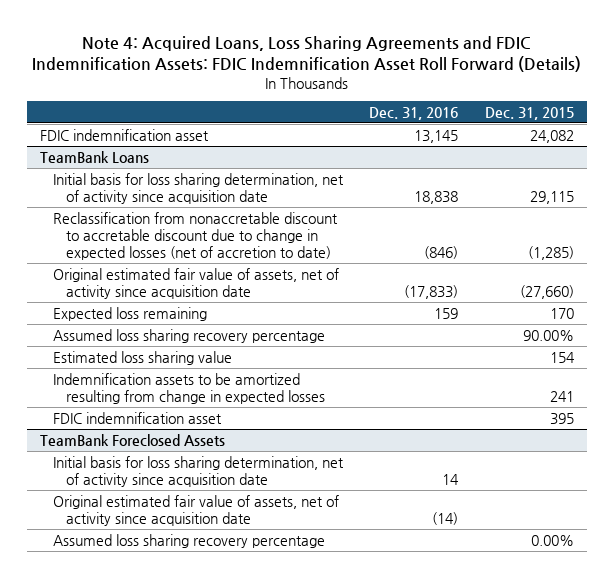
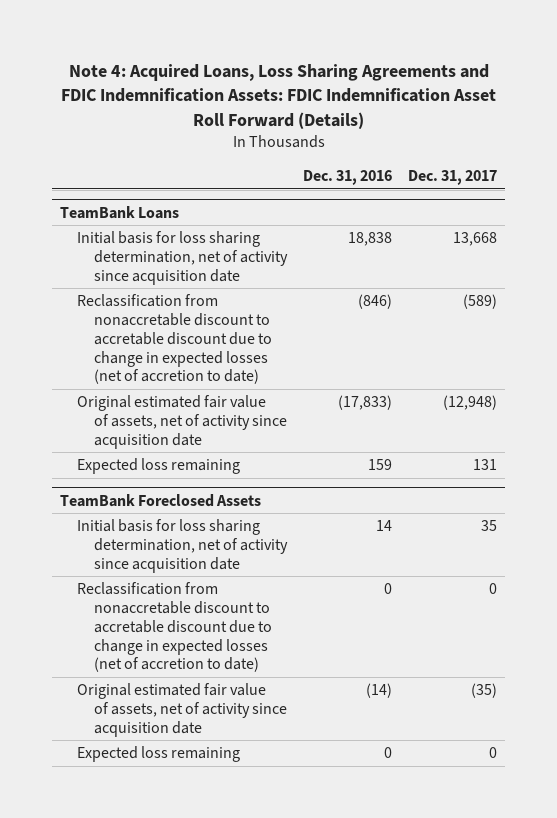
- | Dec. 31, 2016 | Dec. 31, 2015
+ | Dec. 31, 2016 | Dec. 31, 2017
- FDIC indemnification asset | 13,145 | 24,082
@ TeamBank Loans
- Assumed loss sharing recovery percentage | | 90.00%
- Estimated loss sharing value | | 154
- Indemnification assets to be amortized resulting from change in expected losses | | 241
- FDIC indemnification asset | | 395
@ TeamBank Foreclosed Assets
+ Reclassification from nonaccretable discount to accretable discount due to change in expected losses (net of accretion to date) | 0 | 0
- Assumed loss sharing recovery percentage | | 0.00%
+ Expected loss remaining | 0 | 0

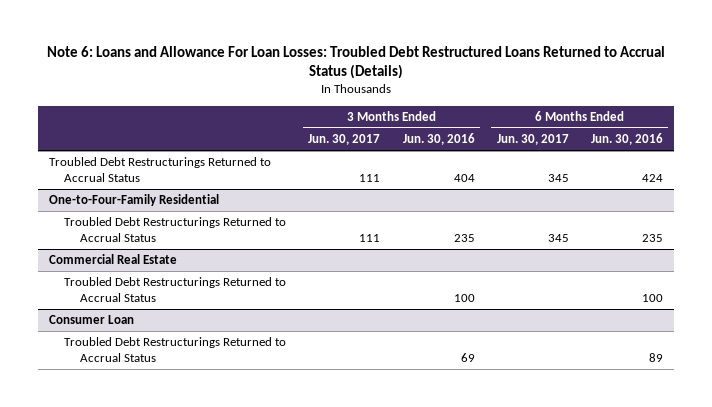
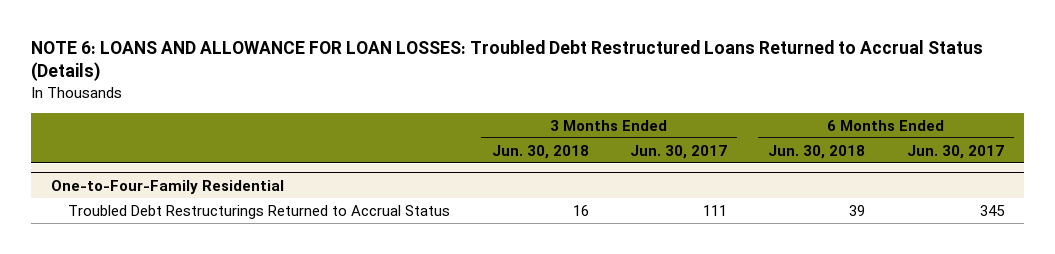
- Note 6: Loans and Allowance For Loan Losses: Troubled Debt Restructured Loans Returned to Accrual Status (Details)
+ NOTE 6: LOANS AND ALLOWANCE FOR LOAN LOSSES: Troubled Debt Restructured Loans Returned to Accrual Status (Details)
- | 3 Months Ended Jun. 30, 2017 | 3 Months Ended Jun. 30, 2016 | 6 Months Ended Jun. 30, 2017 | 6 Months Ended Jun. 30, 2016
+ | 3 Months Ended Jun. 30, 2018 | 3 Months Ended Jun. 30, 2017 | 6 Months Ended Jun. 30, 2018 | 6 Months Ended Jun. 30, 2017
- Troubled Debt Restructurings Returned to Accrual Status | 111 | 404 | 345 | 424
- Commercial Real Estate
- Troubled Debt Restructurings Returned to Accrual Status | | 100 | | 100
- Consumer Loan
- Troubled Debt Restructurings Returned to Accrual Status | | 69 | | 89

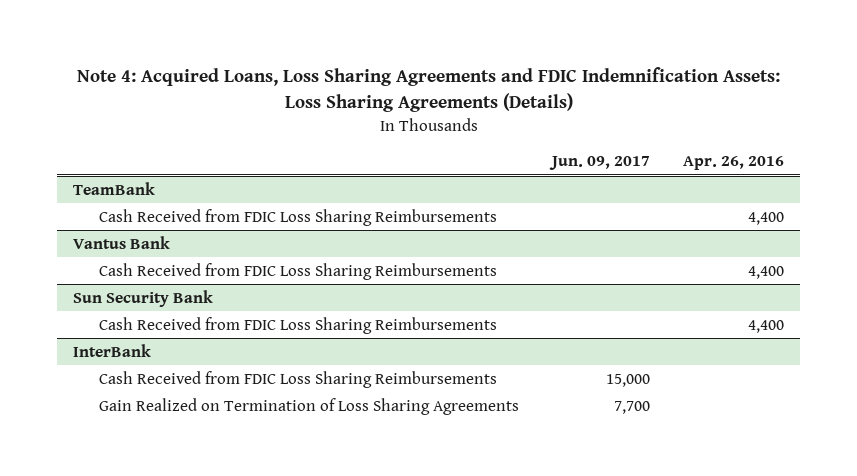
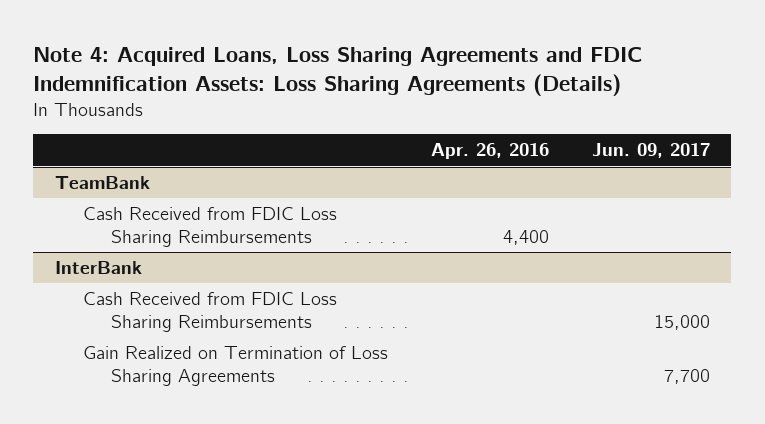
- | Jun. 09, 2017 | Apr. 26, 2016
+ | Apr. 26, 2016 | Jun. 09, 2017
- Vantus Bank
- Cash Received from FDIC Loss Sharing Reimbursements | | 4,400
- Sun Security Bank
- Cash Received from FDIC Loss Sharing Reimbursements | | 4,400

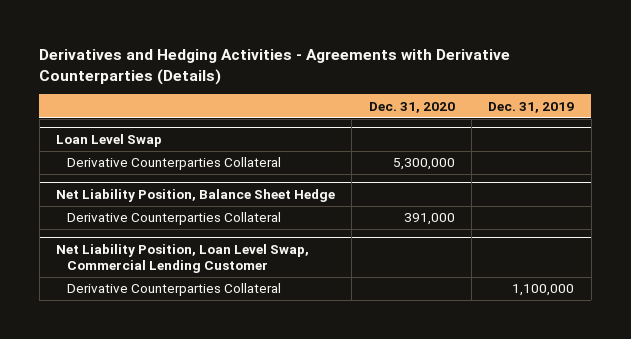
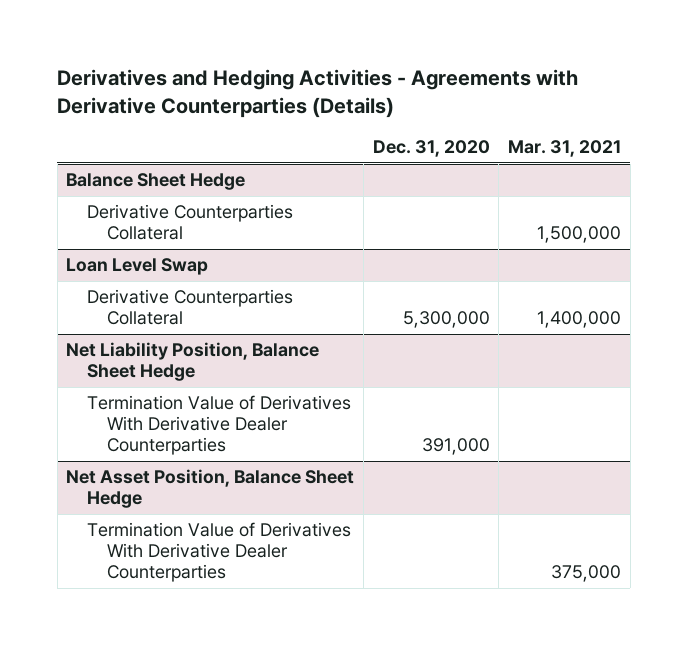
- | Dec. 31, 2020 | Dec. 31, 2019
+ | Dec. 31, 2020 | Mar. 31, 2021
+ Balance Sheet Hedge
+ Derivative Counterparties Collateral | | 1,500,000
@ Net Liability Position, Balance Sheet Hedge
- Derivative Counterparties Collateral | 391,000 |
- Net Liability Position, Loan Level Swap, Commercial Lending Customer
- Derivative Counterparties Collateral | | 1,100,000
@ Net Liability Position, Balance Sheet Hedge
+ Termination Value of Derivatives With Derivative Dealer Counterparties | 391,000 |
+ Net Asset Position, Balance Sheet Hedge
+ Termination Value of Derivatives With Derivative Dealer Counterparties | | 375,000

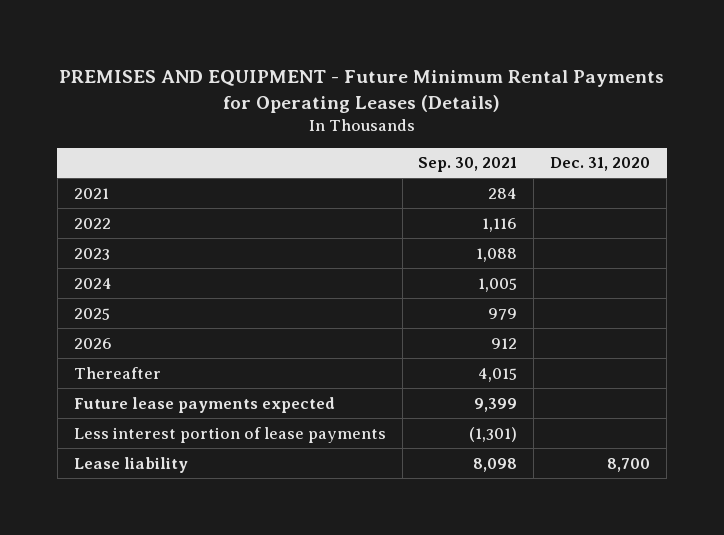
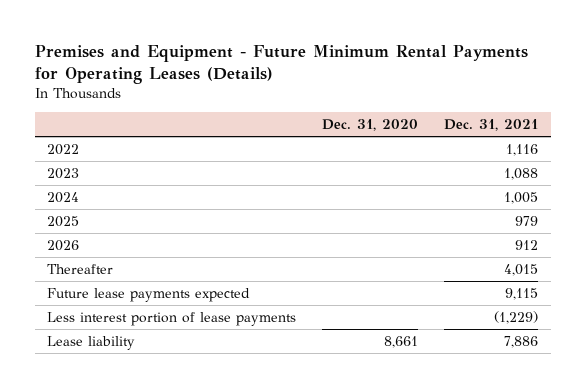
- PREMISES AND EQUIPMENT - Future Minimum Rental Payments for Operating Leases (Details)
+ Premises and Equipment - Future Minimum Rental Payments for Operating Leases (Details)
- | Sep. 30, 2021 | Dec. 31, 2020
+ | Dec. 31, 2020 | Dec. 31, 2021
- 2021 | 284 |
- Lease liability | 8,098 | 8,700
+ Lease liability | 8,661 | 7,886

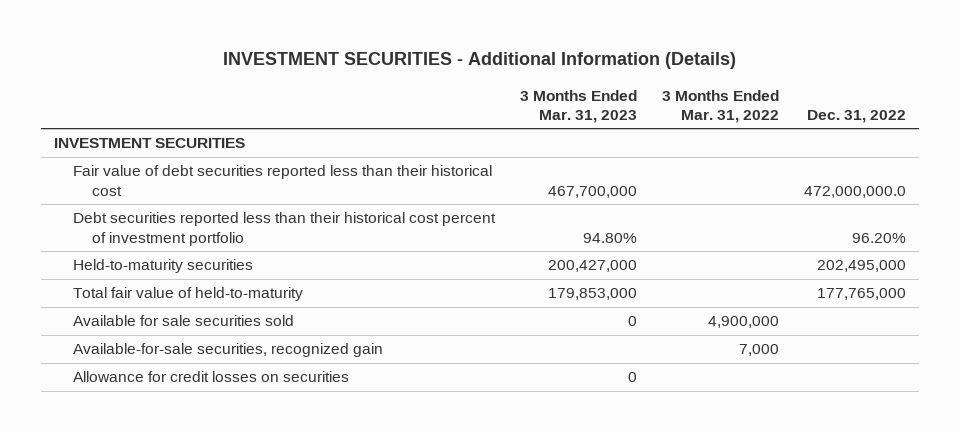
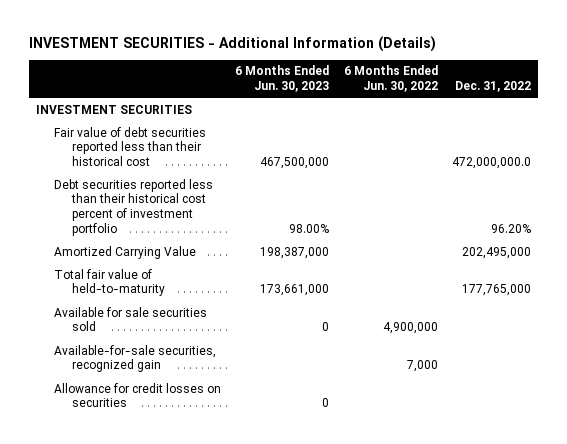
- | 3 Months Ended Mar. 31, 2023 | 3 Months Ended Mar. 31, 2022 | Dec. 31, 2022
+ | 6 Months Ended Jun. 30, 2023 | 6 Months Ended Jun. 30, 2022 | Dec. 31, 2022
- Held-to-maturity securities | 200,427,000 | | 202,495,000
+ Amortized Carrying Value | 198,387,000 | | 202,495,000

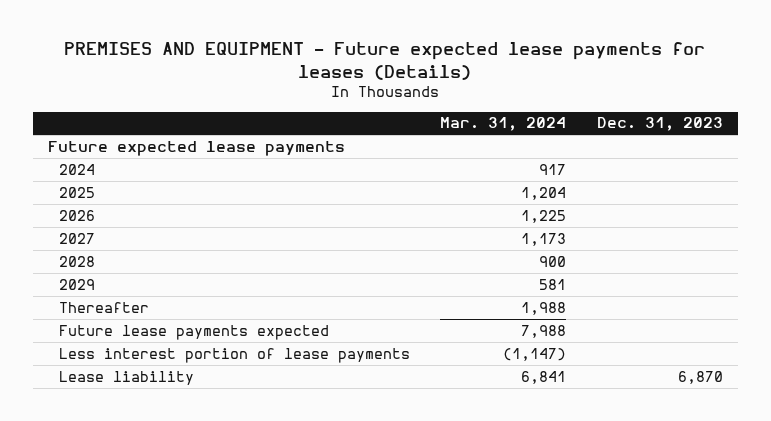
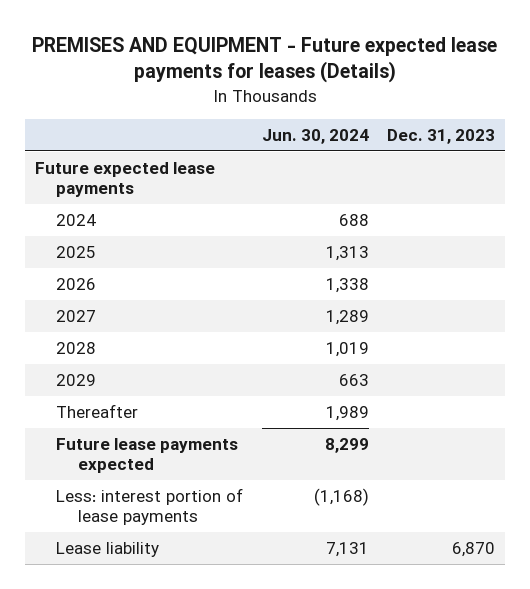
- | Mar. 31, 2024 | Dec. 31, 2023
+ | Jun. 30, 2024 | Dec. 31, 2023
- Less interest portion of lease payments | (1,147) |
+ Less: interest portion of lease payments | (1,168) |

